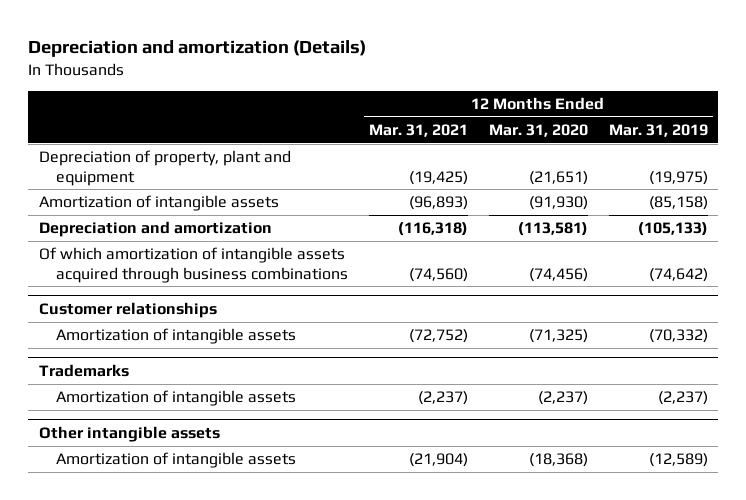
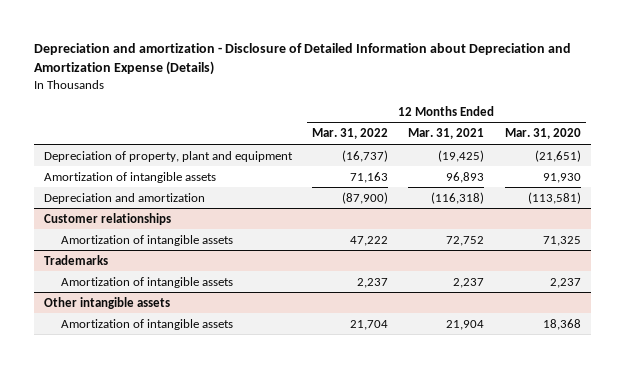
- Depreciation and amortization (Details)
+ Depreciation and amortization - Disclosure of Detailed Information about Depreciation and Amortization Expense (Details)
- | 12 Months Ended Mar. 31, 2021 | 12 Months Ended Mar. 31, 2020 | 12 Months Ended Mar. 31, 2019
+ | 12 Months Ended Mar. 31, 2022 | 12 Months Ended Mar. 31, 2021 | 12 Months Ended Mar. 31, 2020
- Amortization of intangible assets | (96,893) | (91,930) | (85,158)
+ Amortization of intangible assets | 71,163 | 96,893 | 91,930
- Of which amortization of intangible assets acquired through business combinations | (74,560) | (74,456) | (74,642)
@ Customer relationships
- Amortization of intangible assets | (72,752) | (71,325) | (70,332)
+ Amortization of intangible assets | 47,222 | 72,752 | 71,325
@ Trademarks
- Amortization of intangible assets | (2,237) | (2,237) | (2,237)
+ Amortization of intangible assets | 2,237 | 2,237 | 2,237
@ Other intangible assets
- Amortization of intangible assets | (21,904) | (18,368) | (12,589)
+ Amortization of intangible assets | 21,704 | 21,904 | 18,368

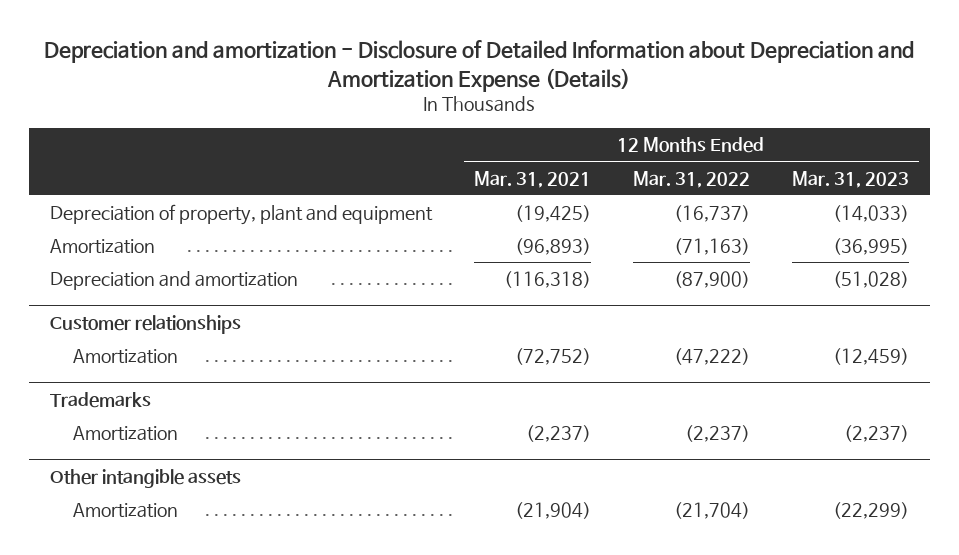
- | 12 Months Ended Mar. 31, 2022 | 12 Months Ended Mar. 31, 2021 | 12 Months Ended Mar. 31, 2020
+ | 12 Months Ended Mar. 31, 2021 | 12 Months Ended Mar. 31, 2022 | 12 Months Ended Mar. 31, 2023
- Amortization of intangible assets | 71,163 | 96,893 | 91,930
+ Amortization | (96,893) | (71,163) | (36,995)
@ Customer relationships
- Amortization of intangible assets | 47,222 | 72,752 | 71,325
+ Amortization | (72,752) | (47,222) | (12,459)
@ Trademarks
- Amortization of intangible assets | 2,237 | 2,237 | 2,237
+ Amortization | (2,237) | (2,237) | (2,237)
@ Other intangible assets
- Amortization of intangible assets | 21,704 | 21,904 | 18,368
+ Amortization | (21,904) | (21,704) | (22,299)

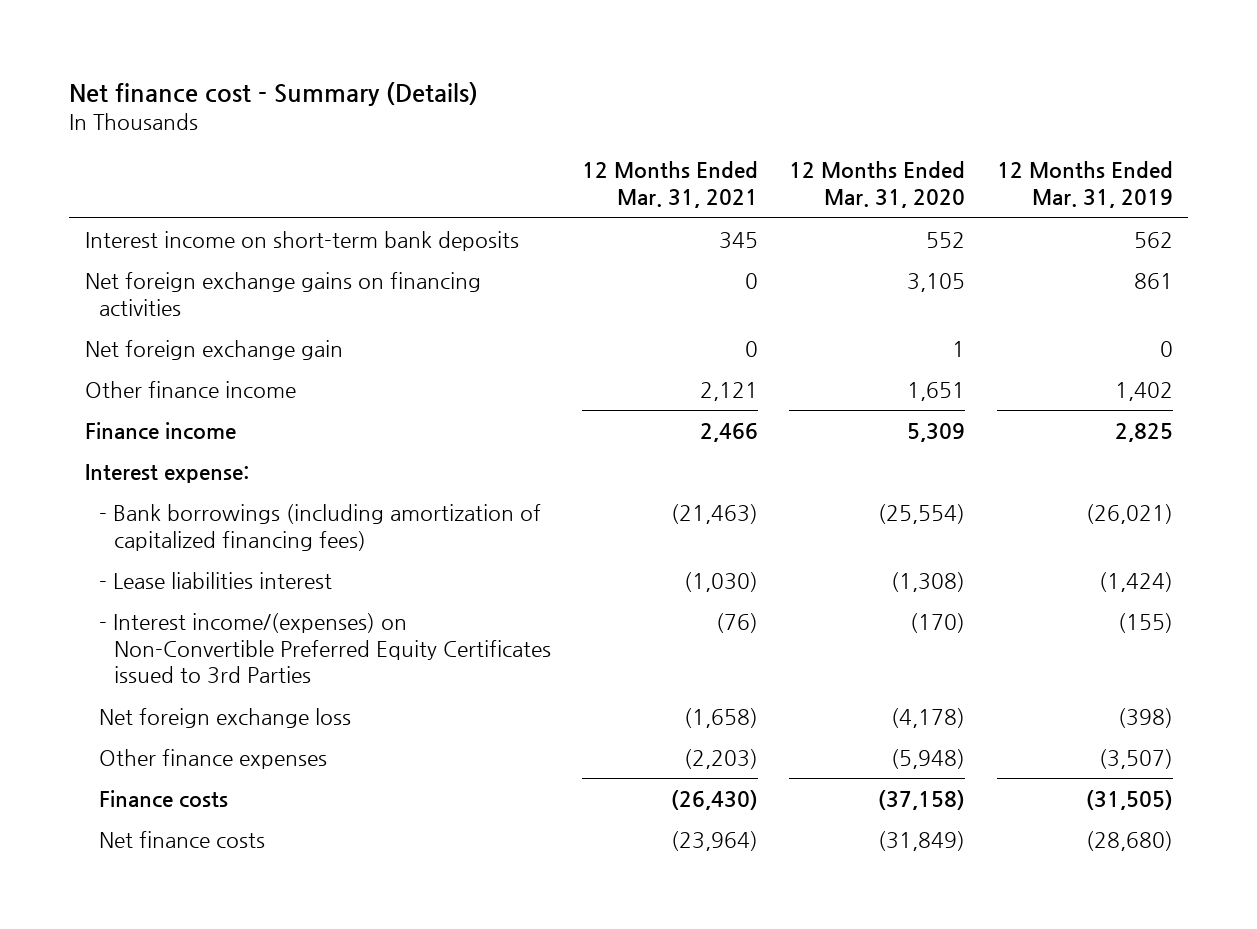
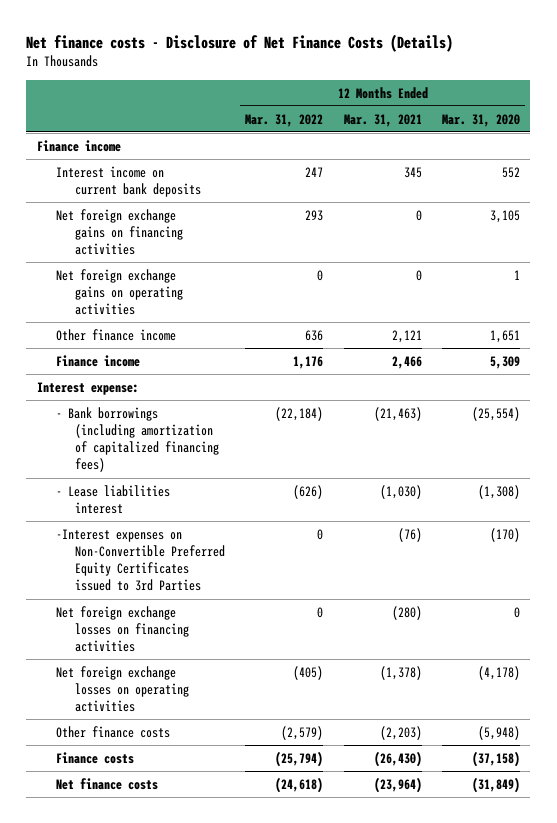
- Net finance cost - Summary (Details)
+ Net finance costs - Disclosure of Net Finance Costs (Details)
- | 12 Months Ended Mar. 31, 2021 | 12 Months Ended Mar. 31, 2020 | 12 Months Ended Mar. 31, 2019
+ | 12 Months Ended Mar. 31, 2022 | 12 Months Ended Mar. 31, 2021 | 12 Months Ended Mar. 31, 2020
- Interest income on short-term bank deposits | 345 | 552 | 562
+ Finance income
+ Interest income on current bank deposits | 247 | 345 | 552
- Net foreign exchange gain | 0 | 1 | 0
+ Net foreign exchange gains on operating activities | 0 | 0 | 1
- - Interest income/(expenses) on Non-Convertible Preferred Equity Certificates issued to 3rd Parties | (76) | (170) | (155)
- Net foreign exchange loss | (1,658) | (4,178) | (398)
- Other finance expenses | (2,203) | (5,948) | (3,507)
+ -Interest expenses on Non-Convertible Preferred Equity Certificates issued to 3rd Parties | 0 | (76) | (170)
+ Net foreign exchange losses on financing activities | 0 | (280) | 0
+ Net foreign exchange losses on operating activities | (405) | (1,378) | (4,178)
+ Other finance costs | (2,579) | (2,203) | (5,948)

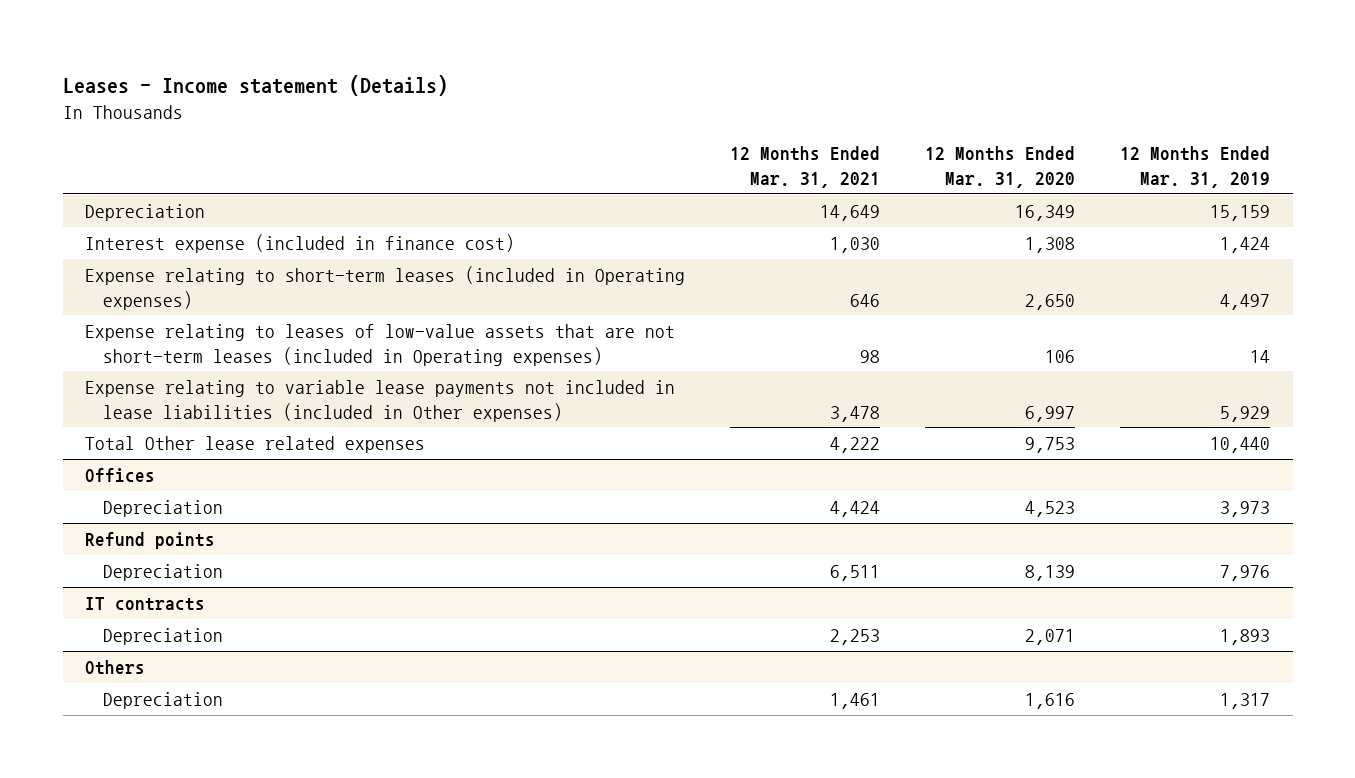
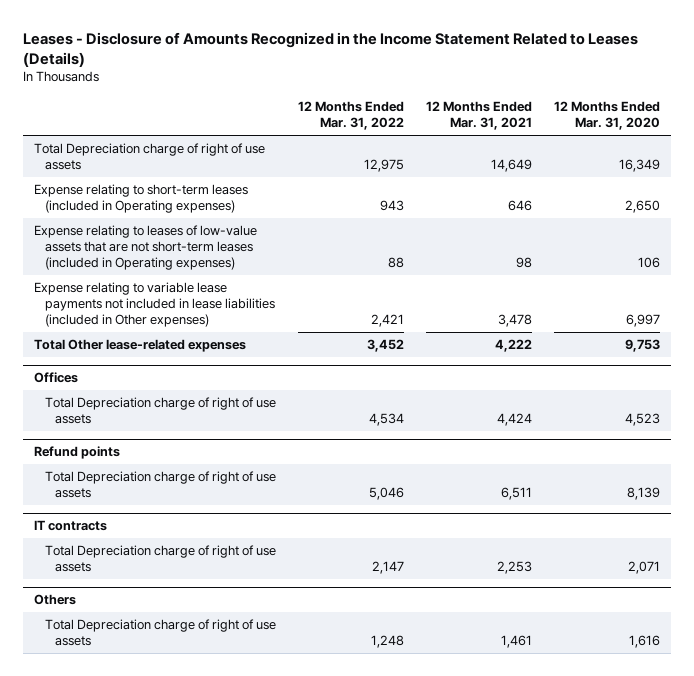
- Leases - Income statement (Details)
+ Leases - Disclosure of Amounts Recognized in the Income Statement Related to Leases (Details)
- | 12 Months Ended Mar. 31, 2021 | 12 Months Ended Mar. 31, 2020 | 12 Months Ended Mar. 31, 2019
+ | 12 Months Ended Mar. 31, 2022 | 12 Months Ended Mar. 31, 2021 | 12 Months Ended Mar. 31, 2020
- Depreciation | 14,649 | 16,349 | 15,159
- Interest expense (included in finance cost) | 1,030 | 1,308 | 1,424
+ Total Depreciation charge of right of use assets | 12,975 | 14,649 | 16,349
- Total Other lease related expenses | 4,222 | 9,753 | 10,440
+ Total Other lease-related expenses | 3,452 | 4,222 | 9,753
@ Offices
- Depreciation | 4,424 | 4,523 | 3,973
+ Total Depreciation charge of right of use assets | 4,534 | 4,424 | 4,523
@ Refund points
- Depreciation | 6,511 | 8,139 | 7,976
+ Total Depreciation charge of right of use assets | 5,046 | 6,511 | 8,139
@ IT contracts
- Depreciation | 2,253 | 2,071 | 1,893
+ Total Depreciation charge of right of use assets | 2,147 | 2,253 | 2,071
@ Others
- Depreciation | 1,461 | 1,616 | 1,317
+ Total Depreciation charge of right of use assets | 1,248 | 1,461 | 1,616

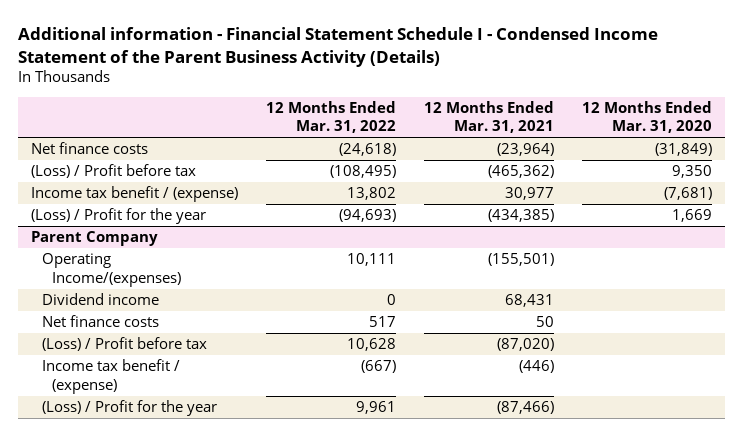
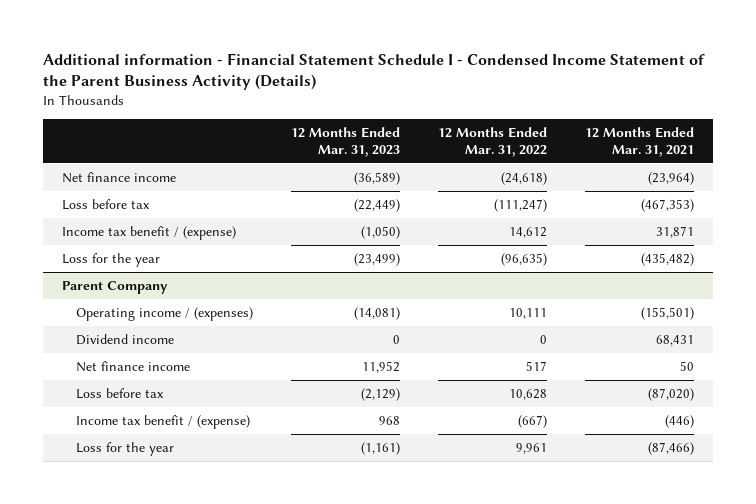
- | 12 Months Ended Mar. 31, 2022 | 12 Months Ended Mar. 31, 2021 | 12 Months Ended Mar. 31, 2020
+ | 12 Months Ended Mar. 31, 2023 | 12 Months Ended Mar. 31, 2022 | 12 Months Ended Mar. 31, 2021
- Net finance costs | (24,618) | (23,964) | (31,849)
- (Loss) / Profit before tax | (108,495) | (465,362) | 9,350
- Income tax benefit / (expense) | 13,802 | 30,977 | (7,681)
- (Loss) / Profit for the year | (94,693) | (434,385) | 1,669
+ Net finance income | (36,589) | (24,618) | (23,964)
+ Loss before tax | (22,449) | (111,247) | (467,353)
+ Income tax benefit / (expense) | (1,050) | 14,612 | 31,871
+ Loss for the year | (23,499) | (96,635) | (435,482)
@ Parent Company
- Operating Income/(expenses) | 10,111 | (155,501) |
+ Operating income / (expenses) | (14,081) | 10,111 | (155,501)
- Net finance costs | 517 | 50 |
- (Loss) / Profit before tax | 10,628 | (87,020) |
+ Net finance income | 11,952 | 517 | 50
+ Loss before tax | (2,129) | 10,628 | (87,020)
- (Loss) / Profit for the year | 9,961 | (87,466) |
+ Loss for the year | (1,161) | 9,961 | (87,466)

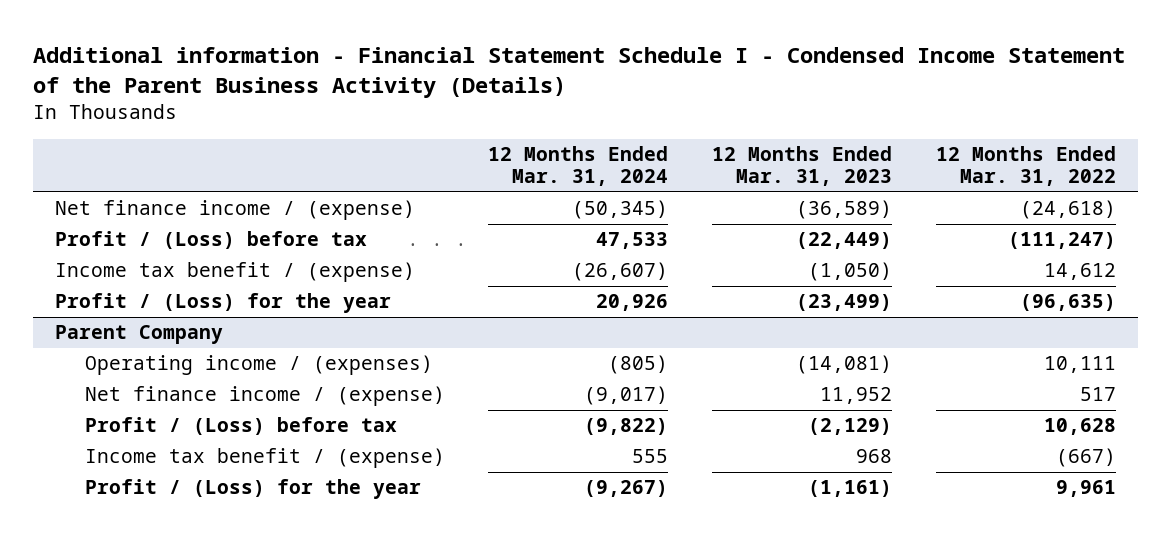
- | 12 Months Ended Mar. 31, 2023 | 12 Months Ended Mar. 31, 2022 | 12 Months Ended Mar. 31, 2021
+ | 12 Months Ended Mar. 31, 2024 | 12 Months Ended Mar. 31, 2023 | 12 Months Ended Mar. 31, 2022
- Net finance income | (36,589) | (24,618) | (23,964)
- Loss before tax | (22,449) | (111,247) | (467,353)
+ Net finance income / (expense) | (50,345) | (36,589) | (24,618)
+ Profit / (Loss) before tax | 47,533 | (22,449) | (111,247)
- Loss for the year | (23,499) | (96,635) | (435,482)
+ Profit / (Loss) for the year | 20,926 | (23,499) | (96,635)
@ Parent Company
- Dividend income | 0 | 0 | 68,431
- Net finance income | 11,952 | 517 | 50
- Loss before tax | (2,129) | 10,628 | (87,020)
+ Net finance income / (expense) | (9,017) | 11,952 | 517
+ Profit / (Loss) before tax | (9,822) | (2,129) | 10,628
- Loss for the year | (1,161) | 9,961 | (87,466)
+ Profit / (Loss) for the year | (9,267) | (1,161) | 9,961

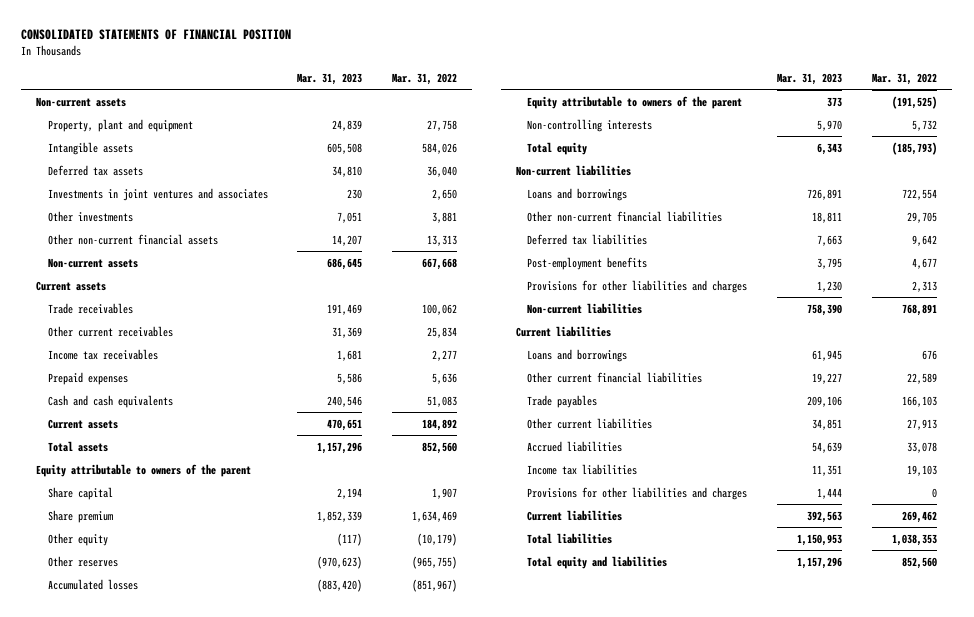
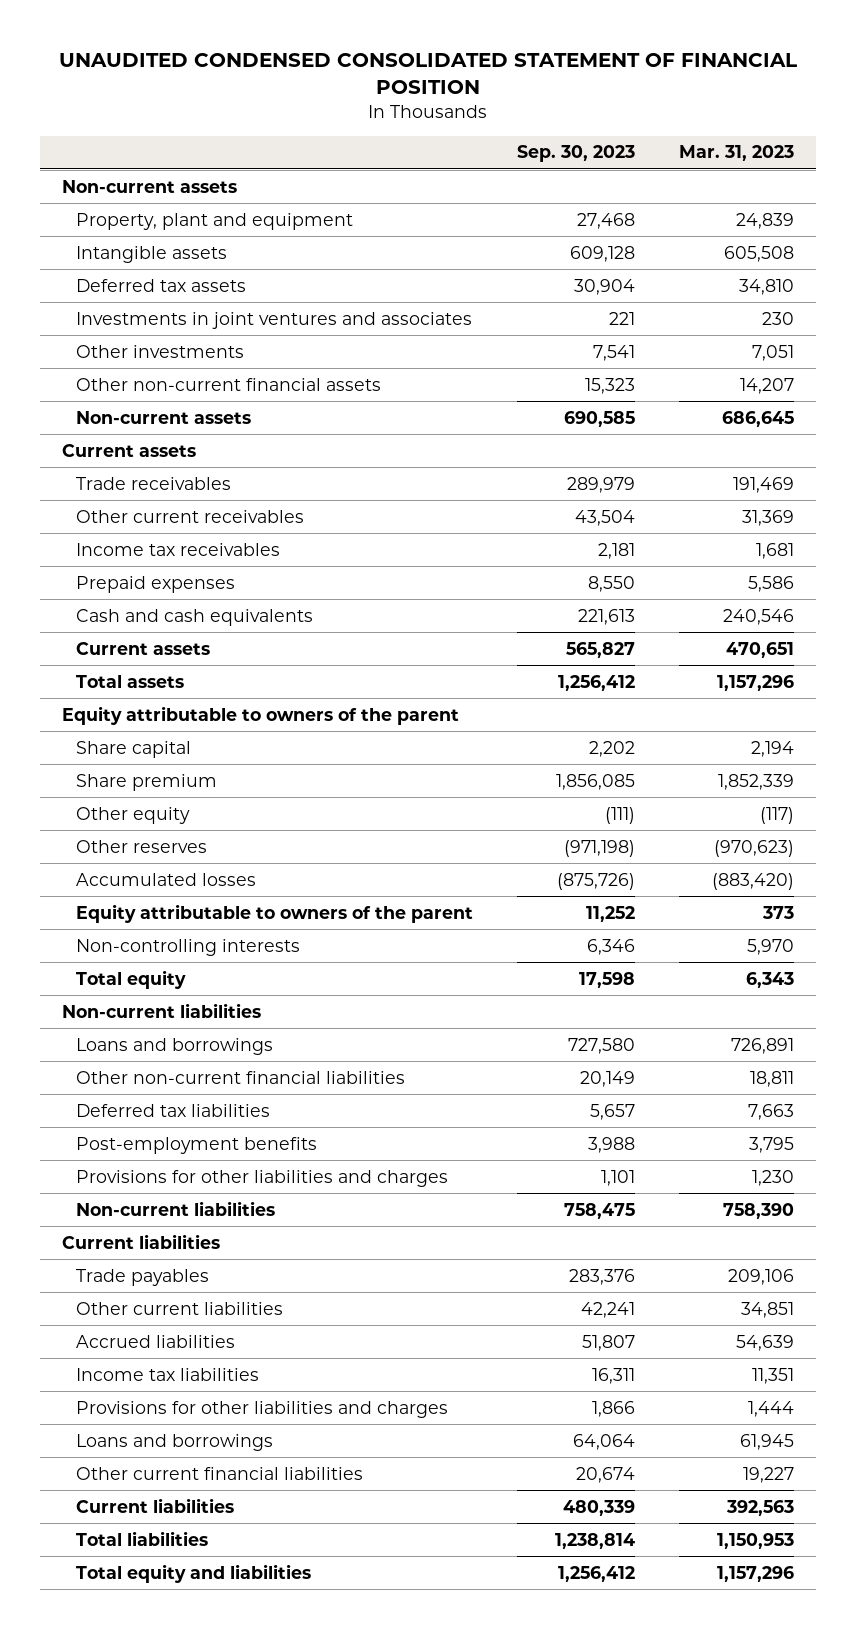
- CONSOLIDATED STATEMENTS OF FINANCIAL POSITION
+ UNAUDITED CONDENSED CONSOLIDATED STATEMENT OF FINANCIAL POSITION
- | Mar. 31, 2023 | Mar. 31, 2022
+ | Sep. 30, 2023 | Mar. 31, 2023
moved down: Loans and borrowings | 64,064 | 61,945
moved down: Other current financial liabilities | 20,674 | 19,227

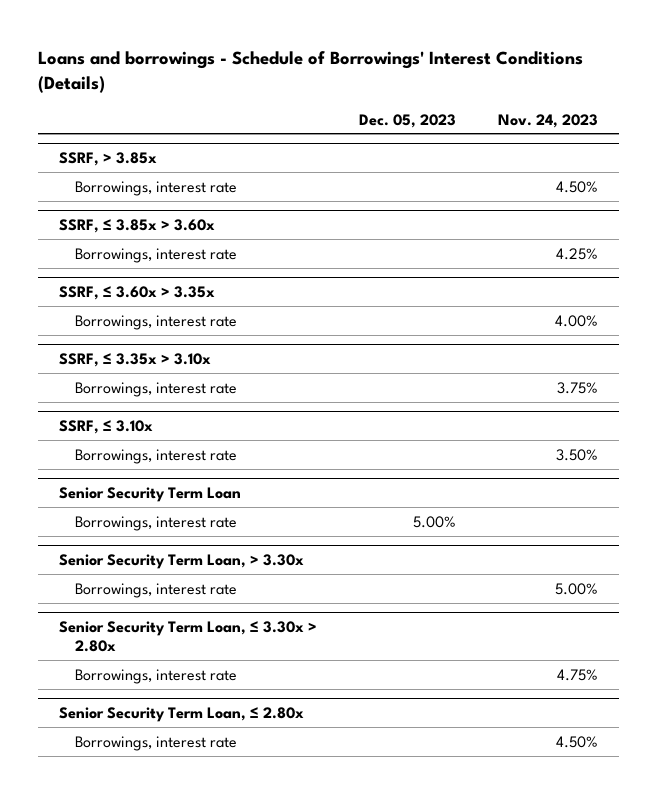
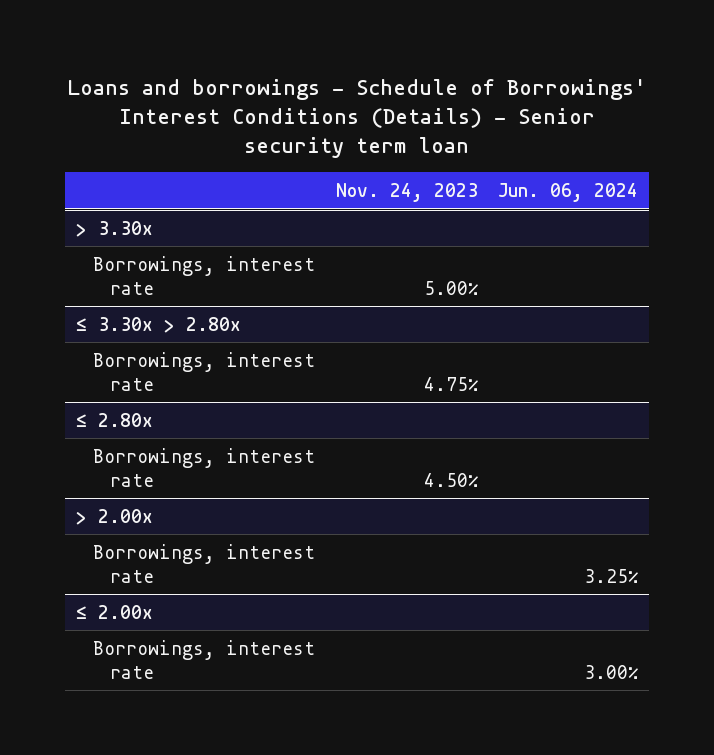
- Loans and borrowings - Schedule of Borrowings' Interest Conditions (Details)
+ Loans and borrowings - Schedule of Borrowings' Interest Conditions (Details) - Senior security term loan
- | Dec. 05, 2023 | Nov. 24, 2023
+ | Nov. 24, 2023 | Jun. 06, 2024
- SSRF, > 3.85x
- Borrowings, interest rate | | 4.50%
- SSRF, ≤ 3.85x > 3.60x
- Borrowings, interest rate | | 4.25%
- SSRF, ≤ 3.60x > 3.35x
- Borrowings, interest rate | | 4.00%
- SSRF, ≤ 3.35x > 3.10x
- Borrowings, interest rate | | 3.75%
- SSRF, ≤ 3.10x
- Borrowings, interest rate | | 3.50%
- Senior Security Term Loan
- Borrowings, interest rate | 5.00% |
- Senior Security Term Loan, > 3.30x
+ > 3.30x
- Senior Security Term Loan, ≤ 3.30x > 2.80x
+ ≤ 3.30x > 2.80x
- Senior Security Term Loan, ≤ 2.80x
+ ≤ 2.80x
+ > 2.00x
+ Borrowings, interest rate | | 3.25%
+ ≤ 2.00x
+ Borrowings, interest rate | | 3.00%

